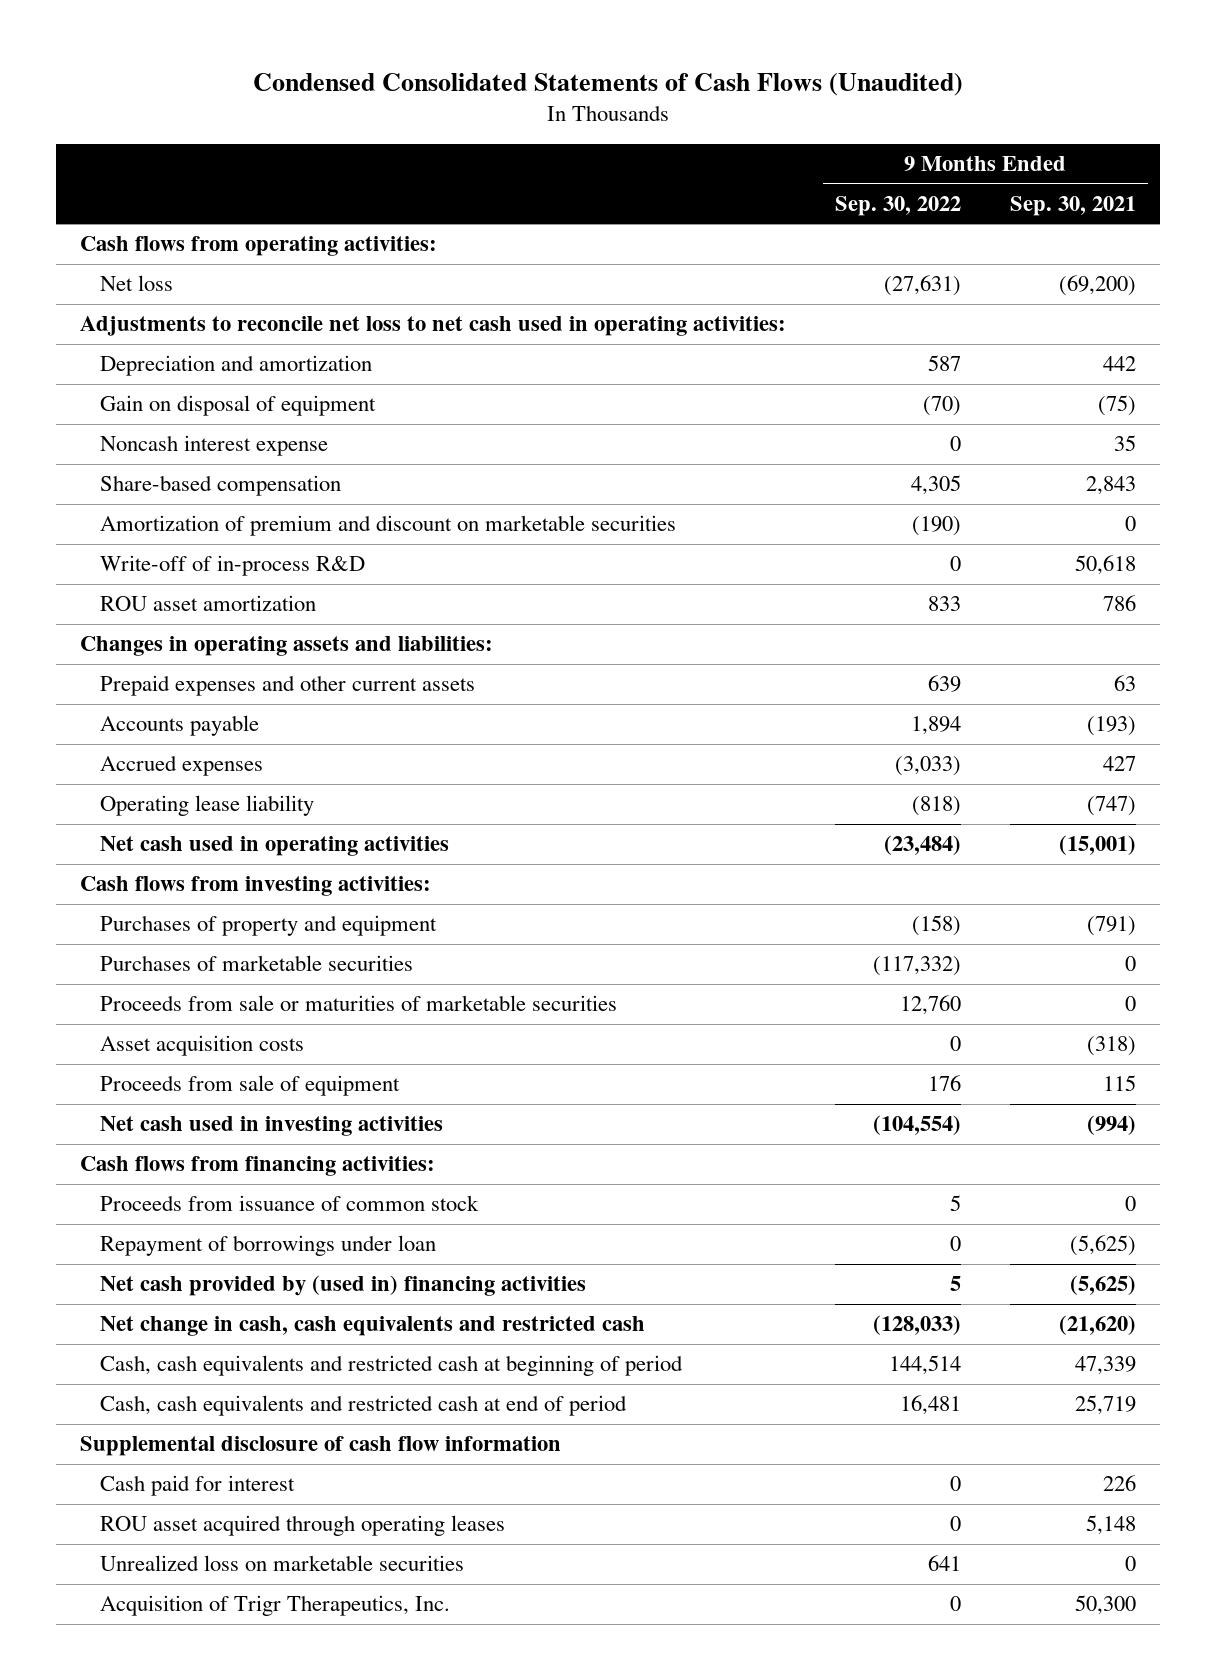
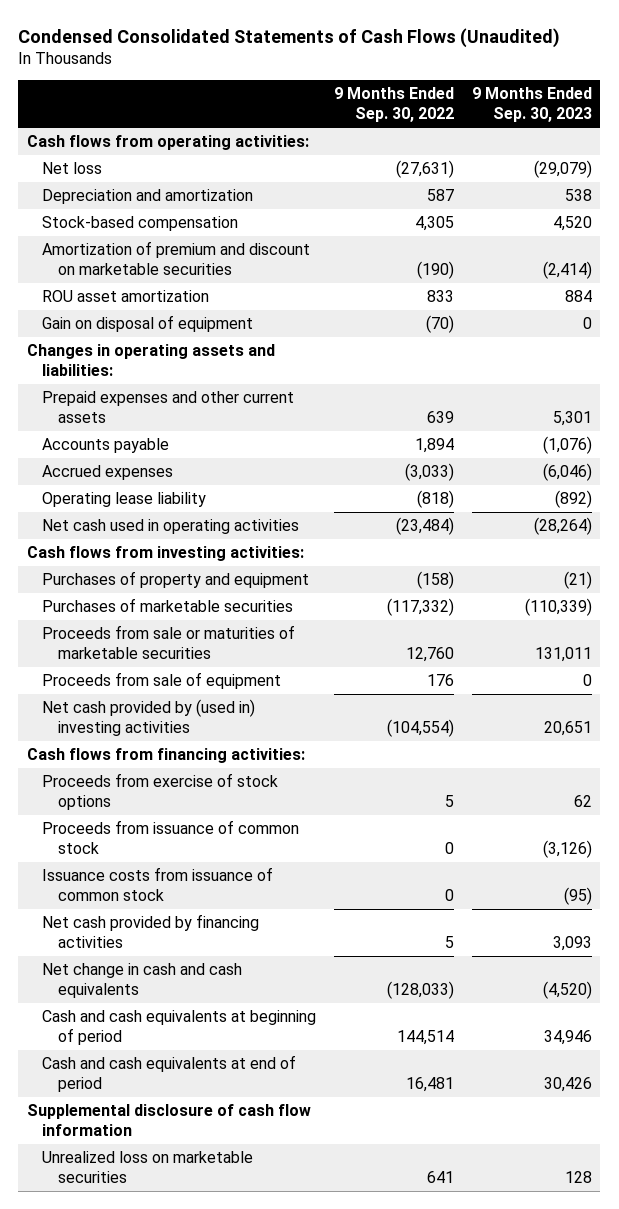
- | 9 Months Ended Sep. 30, 2022 | 9 Months Ended Sep. 30, 2021
+ | 9 Months Ended Sep. 30, 2022 | 9 Months Ended Sep. 30, 2023
- Adjustments to reconcile net loss to net cash used in operating activities:
- Noncash interest expense | 0 | 35
- Share-based compensation | 4,305 | 2,843
+ Stock-based compensation | 4,305 | 4,520
- Write-off of in-process R&D | 0 | 50,618
moved down: Gain on disposal of equipment | (70) | 0
- Asset acquisition costs | 0 | (318)
- Net cash used in investing activities | (104,554) | (994)
+ Net cash provided by (used in) investing activities | (104,554) | 20,651
- Proceeds from issuance of common stock | 5 | 0
- Repayment of borrowings under loan | 0 | (5,625)
- Net cash provided by (used in) financing activities | 5 | (5,625)
- Net change in cash, cash equivalents and restricted cash | (128,033) | (21,620)
- Cash, cash equivalents and restricted cash at beginning of period | 144,514 | 47,339
- Cash, cash equivalents and restricted cash at end of period | 16,481 | 25,719
+ Proceeds from exercise of stock options | 5 | 62
+ Proceeds from issuance of common stock | 0 | (3,126)
+ Issuance costs from issuance of common stock | 0 | (95)
+ Net cash provided by financing activities | 5 | 3,093
+ Net change in cash and cash equivalents | (128,033) | (4,520)
+ Cash and cash equivalents at beginning of period | 144,514 | 34,946
+ Cash and cash equivalents at end of period | 16,481 | 30,426
- Cash paid for interest | 0 | 226
- ROU asset acquired through operating leases | 0 | 5,148
- Acquisition of Trigr Therapeutics, Inc. | 0 | 50,300

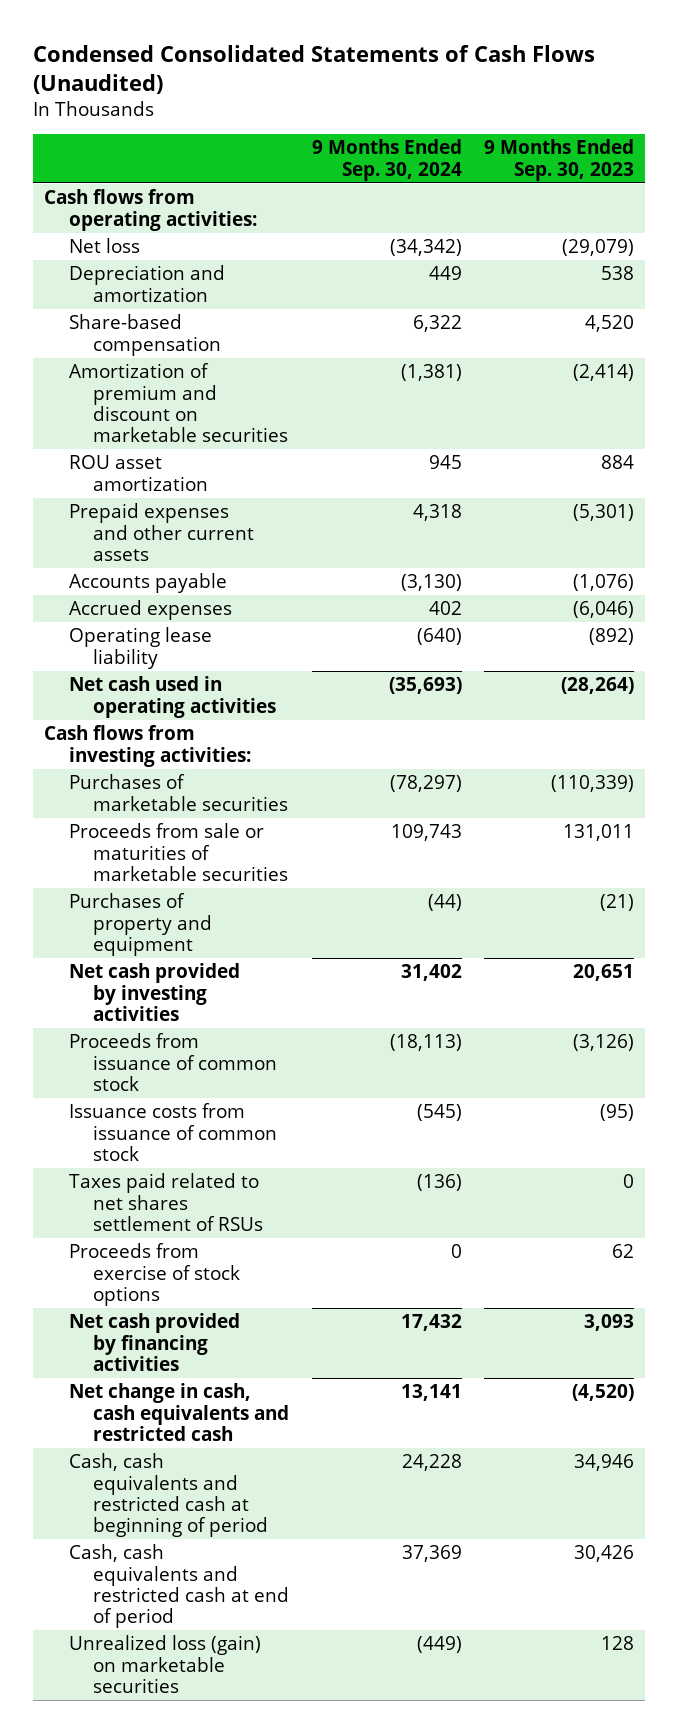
- | 9 Months Ended Sep. 30, 2022 | 9 Months Ended Sep. 30, 2023
+ | 9 Months Ended Sep. 30, 2024 | 9 Months Ended Sep. 30, 2023
- Stock-based compensation | 4,305 | 4,520
+ Share-based compensation | 6,322 | 4,520
- Gain on disposal of equipment | (70) | 0
- Changes in operating assets and liabilities:
- Prepaid expenses and other current assets | 639 | 5,301
+ Prepaid expenses and other current assets | 4,318 | (5,301)
- Proceeds from sale of equipment | 176 | 0
- Net cash provided by (used in) investing activities | (104,554) | 20,651
- Cash flows from financing activities:
moved down: Purchases of property and equipment | (44) | (21)
+ Net cash provided by investing activities | 31,402 | 20,651
+ Taxes paid related to net shares settlement of RSUs | (136) | 0
moved down: Proceeds from exercise of stock options | 0 | 62
- Net change in cash and cash equivalents | (128,033) | (4,520)
- Cash and cash equivalents at beginning of period | 144,514 | 34,946
- Cash and cash equivalents at end of period | 16,481 | 30,426
- Supplemental disclosure of cash flow information
- Unrealized loss on marketable securities | 641 | 128
+ Net change in cash, cash equivalents and restricted cash | 13,141 | (4,520)
+ Cash, cash equivalents and restricted cash at beginning of period | 24,228 | 34,946
+ Cash, cash equivalents and restricted cash at end of period | 37,369 | 30,426
+ Unrealized loss (gain) on marketable securities | (449) | 128

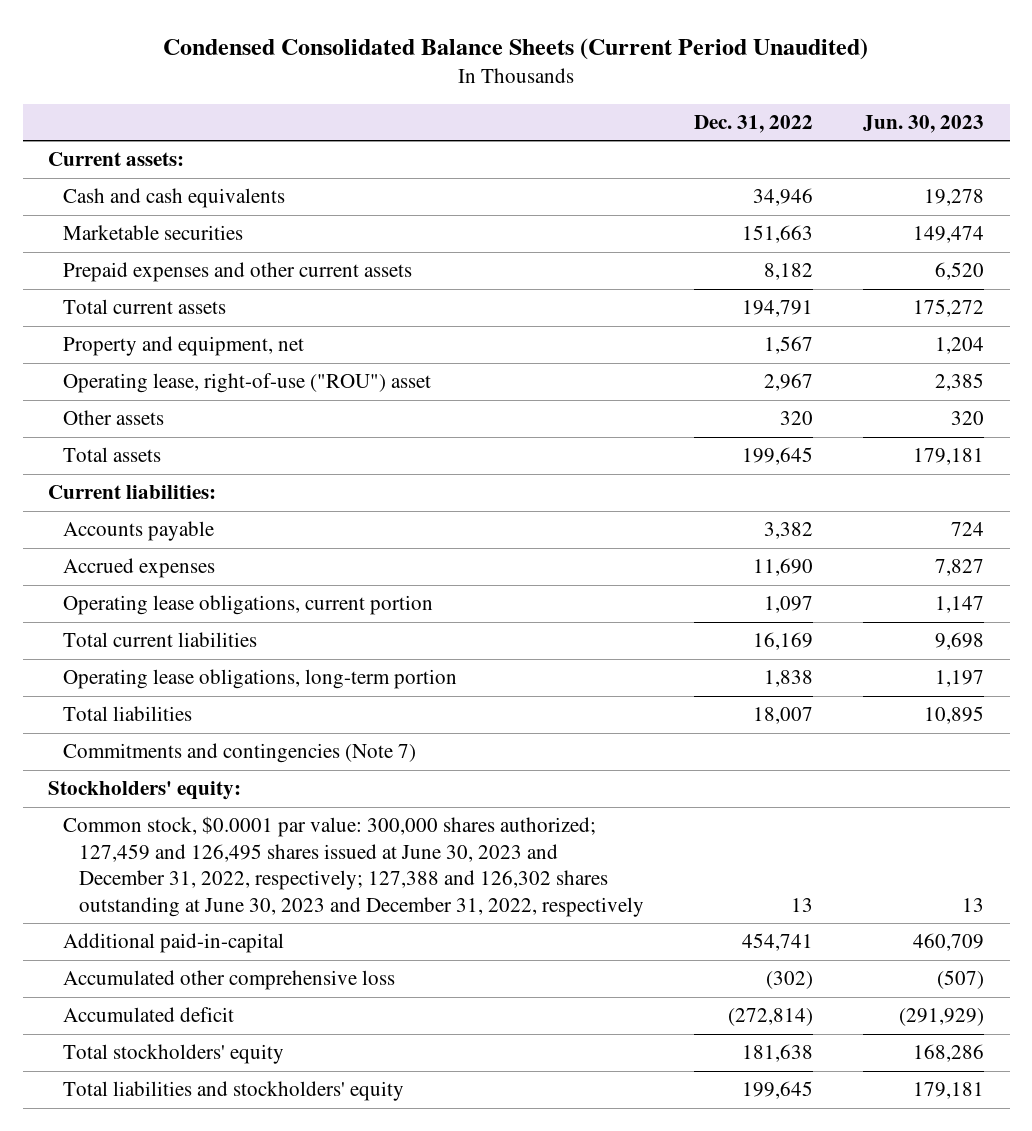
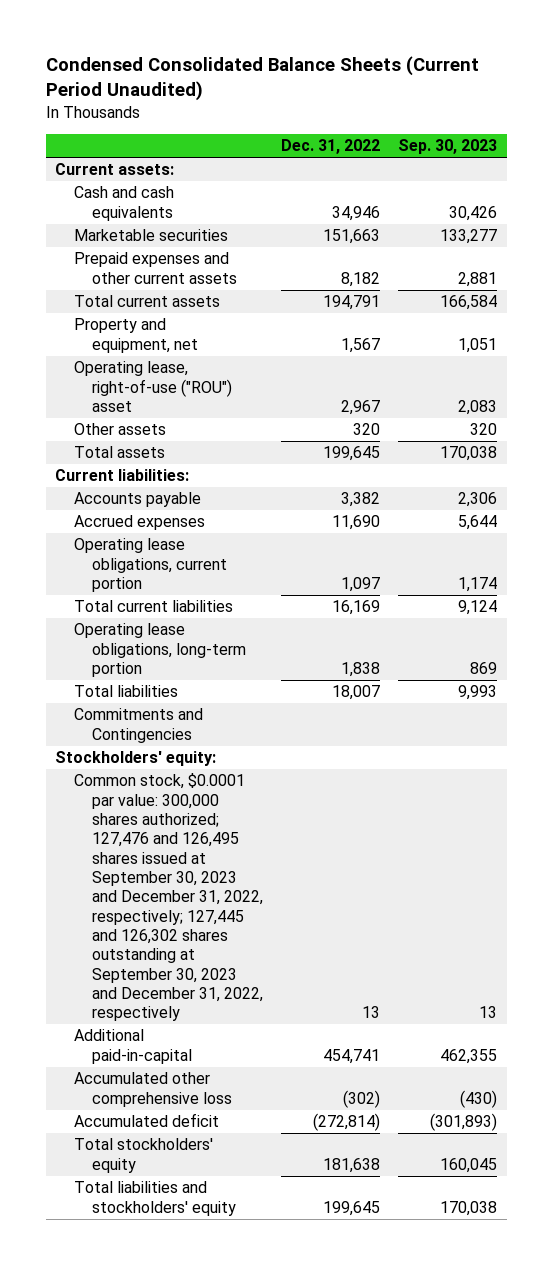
- | Dec. 31, 2022 | Jun. 30, 2023
+ | Dec. 31, 2022 | Sep. 30, 2023
- Commitments and contingencies (Note 7)
+ Commitments and Contingencies
- Common stock, $0.0001 par value: 300,000 shares authorized; 127,459 and 126,495 shares issued at June 30, 2023 and December 31, 2022, respectively; 127,388 and 126,302 shares outstanding at June 30, 2023 and December 31, 2022, respectively | 13 | 13
+ Common stock, $0.0001 par value: 300,000 shares authorized; 127,476 and 126,495 shares issued at September 30, 2023 and December 31, 2022, respectively; 127,445 and 126,302 shares outstanding at September 30, 2023 and December 31, 2022, respectively | 13 | 13

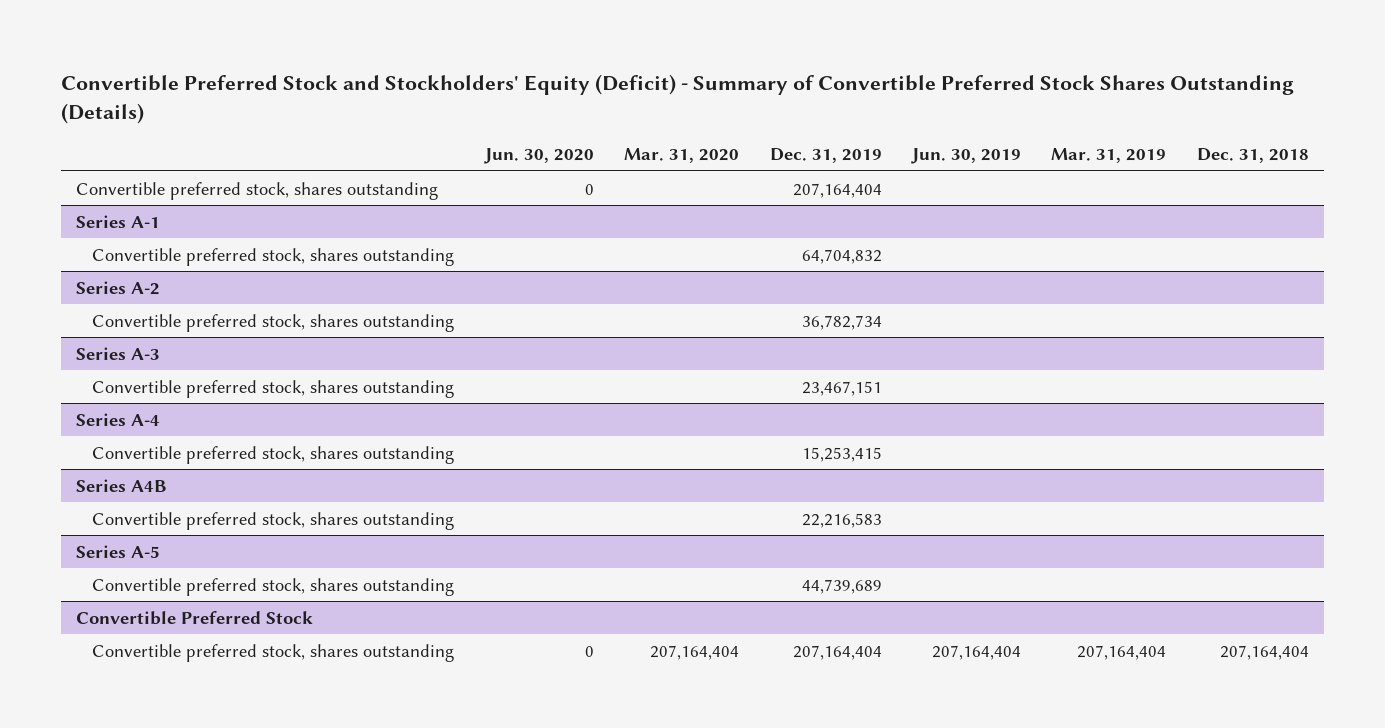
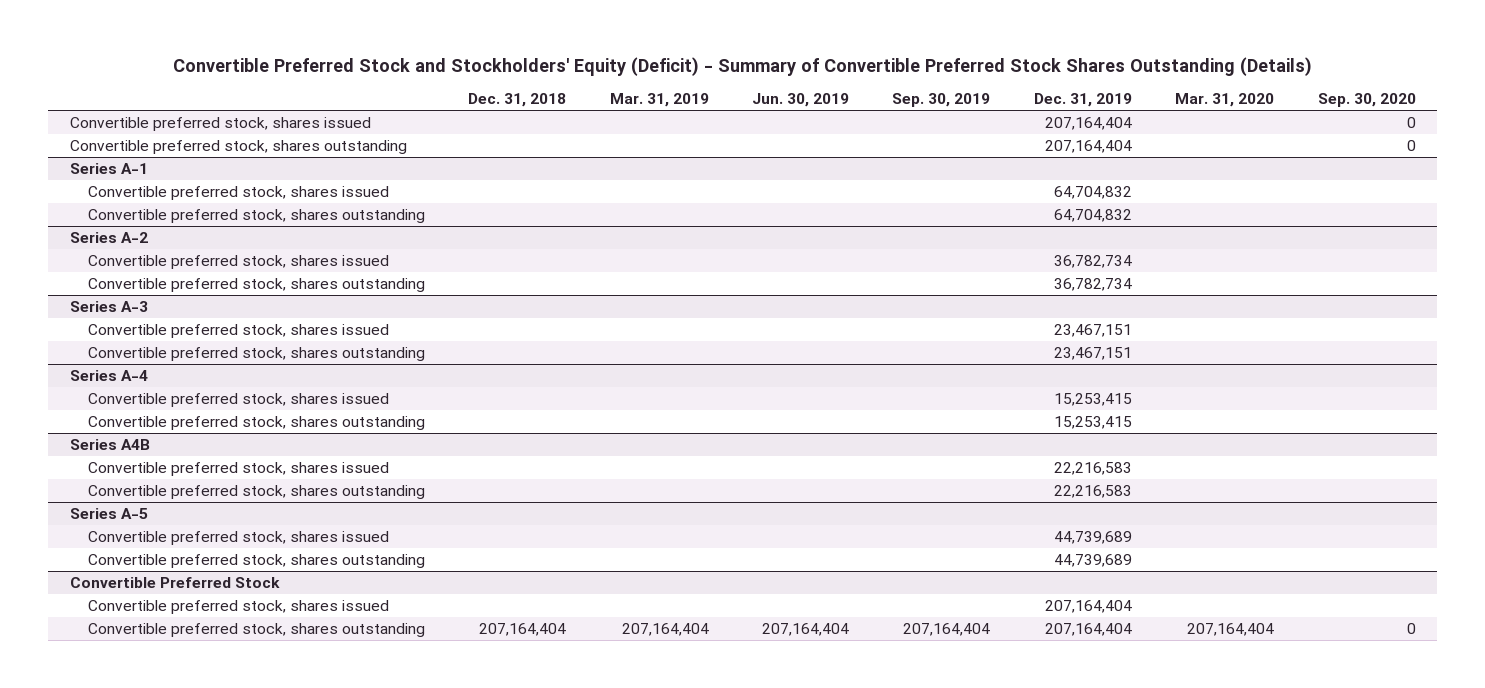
- | Jun. 30, 2020 | Mar. 31, 2020 | Dec. 31, 2019 | Jun. 30, 2019 | Mar. 31, 2019 | Dec. 31, 2018
+ | Dec. 31, 2018 | Mar. 31, 2019 | Jun. 30, 2019 | Sep. 30, 2019 | Dec. 31, 2019 | Mar. 31, 2020 | Sep. 30, 2020
+ Convertible preferred stock, shares issued | | | | | 207,164,404 | | 0
@ Series A-1
+ Convertible preferred stock, shares issued | | | | | 64,704,832 | |
@ Series A-2
+ Convertible preferred stock, shares issued | | | | | 36,782,734 | |
@ Series A-3
+ Convertible preferred stock, shares issued | | | | | 23,467,151 | |
@ Series A-4
+ Convertible preferred stock, shares issued | | | | | 15,253,415 | |
@ Series A4B
+ Convertible preferred stock, shares issued | | | | | 22,216,583 | |
@ Series A-5
+ Convertible preferred stock, shares issued | | | | | 44,739,689 | |
@ Convertible Preferred Stock
+ Convertible preferred stock, shares issued | | | | | 207,164,404 | |

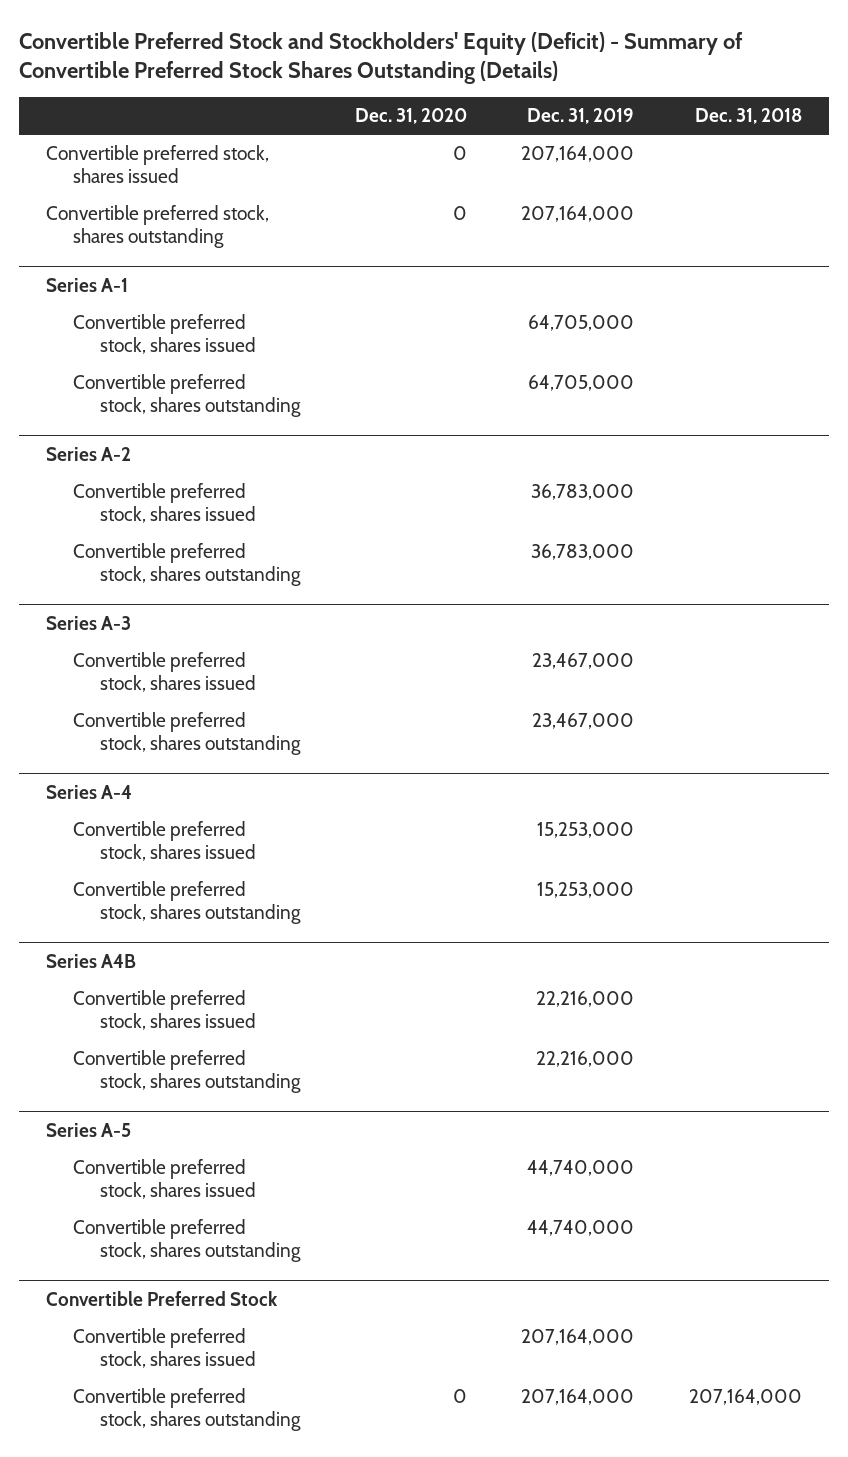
- | Dec. 31, 2018 | Mar. 31, 2019 | Jun. 30, 2019 | Sep. 30, 2019 | Dec. 31, 2019 | Mar. 31, 2020 | Sep. 30, 2020
+ | Dec. 31, 2020 | Dec. 31, 2019 | Dec. 31, 2018
- Convertible preferred stock, shares issued | | | | | 207,164,404 | | 0
- Convertible preferred stock, shares outstanding | | | | | 207,164,404 | | 0
+ Convertible preferred stock, shares issued | 0 | 207,164,000 |
+ Convertible preferred stock, shares outstanding | 0 | 207,164,000 |
@ Series A-1
- Convertible preferred stock, shares issued | | | | | 64,704,832 | |
- Convertible preferred stock, shares outstanding | | | | | 64,704,832 | |
+ Convertible preferred stock, shares issued | | 64,705,000 |
+ Convertible preferred stock, shares outstanding | | 64,705,000 |
@ Series A-2
- Convertible preferred stock, shares issued | | | | | 36,782,734 | |
- Convertible preferred stock, shares outstanding | | | | | 36,782,734 | |
+ Convertible preferred stock, shares issued | | 36,783,000 |
+ Convertible preferred stock, shares outstanding | | 36,783,000 |
@ Series A-3
- Convertible preferred stock, shares issued | | | | | 23,467,151 | |
- Convertible preferred stock, shares outstanding | | | | | 23,467,151 | |
+ Convertible preferred stock, shares issued | | 23,467,000 |
+ Convertible preferred stock, shares outstanding | | 23,467,000 |
@ Series A-4
- Convertible preferred stock, shares issued | | | | | 15,253,415 | |
- Convertible preferred stock, shares outstanding | | | | | 15,253,415 | |
+ Convertible preferred stock, shares issued | | 15,253,000 |
+ Convertible preferred stock, shares outstanding | | 15,253,000 |
@ Series A4B
- Convertible preferred stock, shares issued | | | | | 22,216,583 | |
- Convertible preferred stock, shares outstanding | | | | | 22,216,583 | |
+ Convertible preferred stock, shares issued | | 22,216,000 |
+ Convertible preferred stock, shares outstanding | | 22,216,000 |
@ Series A-5
- Convertible preferred stock, shares issued | | | | | 44,739,689 | |
- Convertible preferred stock, shares outstanding | | | | | 44,739,689 | |
+ Convertible preferred stock, shares issued | | 44,740,000 |
+ Convertible preferred stock, shares outstanding | | 44,740,000 |
@ Convertible Preferred Stock
- Convertible preferred stock, shares issued | | | | | 207,164,404 | |
- Convertible preferred stock, shares outstanding | 207,164,404 | 207,164,404 | 207,164,404 | 207,164,404 | 207,164,404 | 207,164,404 | 0
+ Convertible preferred stock, shares issued | | 207,164,000 |
+ Convertible preferred stock, shares outstanding | 0 | 207,164,000 | 207,164,000

